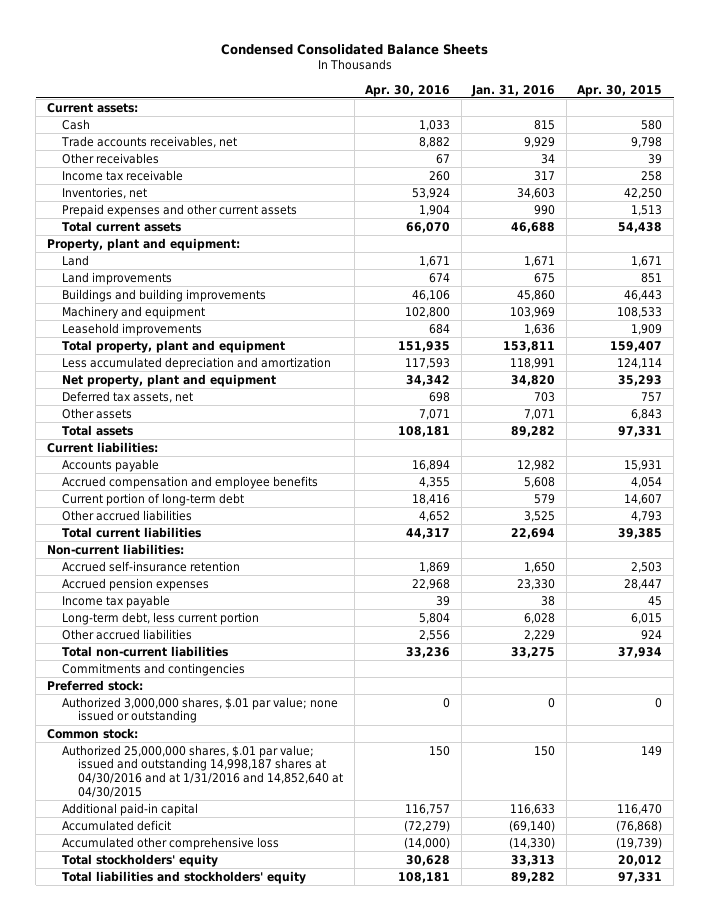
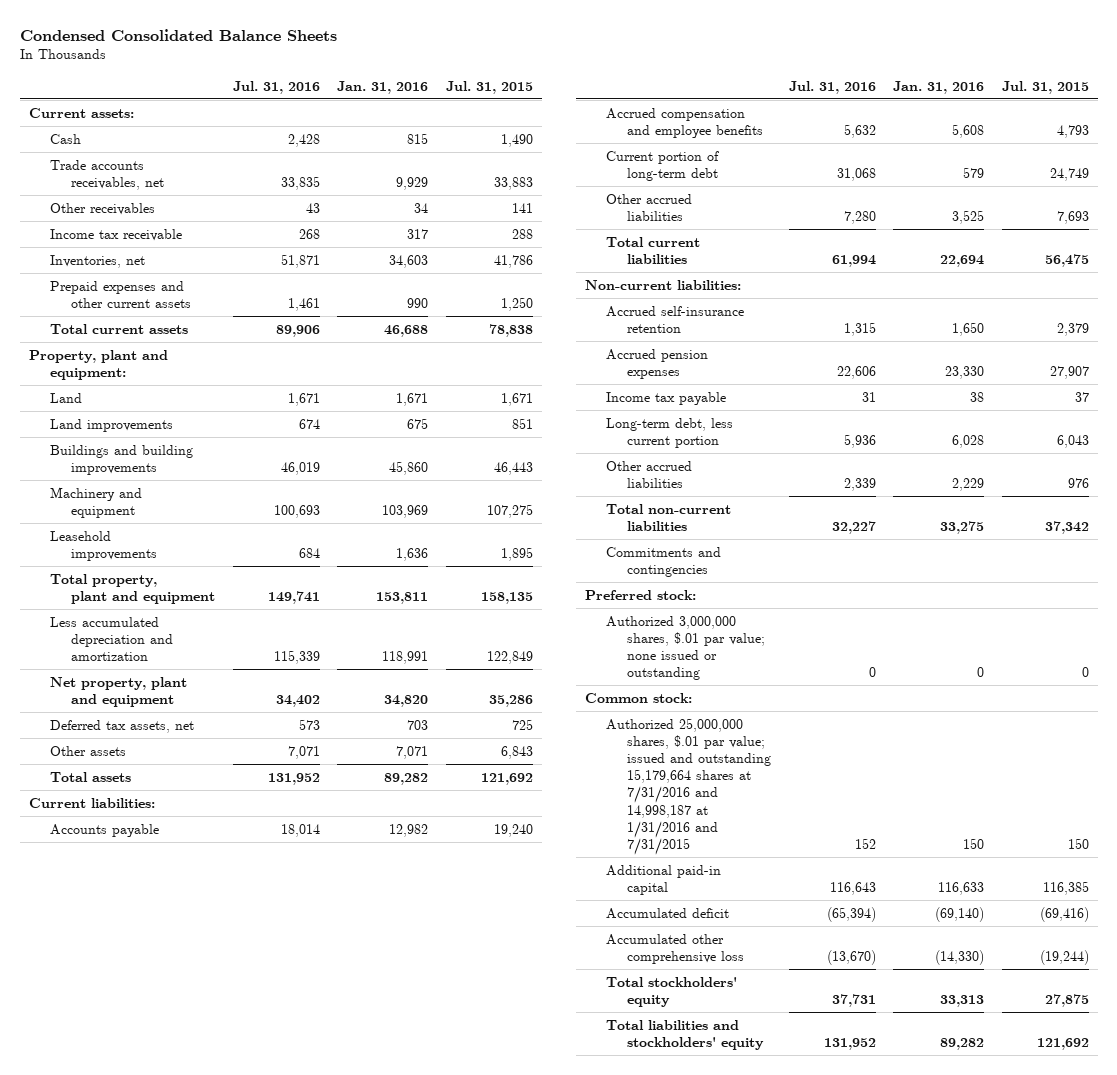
- | Apr. 30, 2016 | Jan. 31, 2016 | Apr. 30, 2015
+ | Jul. 31, 2016 | Jan. 31, 2016 | Jul. 31, 2015
- Authorized 25,000,000 shares, $.01 par value; issued and outstanding 14,998,187 shares at 04/30/2016 and at 1/31/2016 and 14,852,640 at 04/30/2015 | 150 | 150 | 149
+ Authorized 25,000,000 shares, $.01 par value; issued and outstanding 15,179,664 shares at 7/31/2016 and 14,998,187 at 1/31/2016 and 7/31/2015 | 152 | 150 | 150

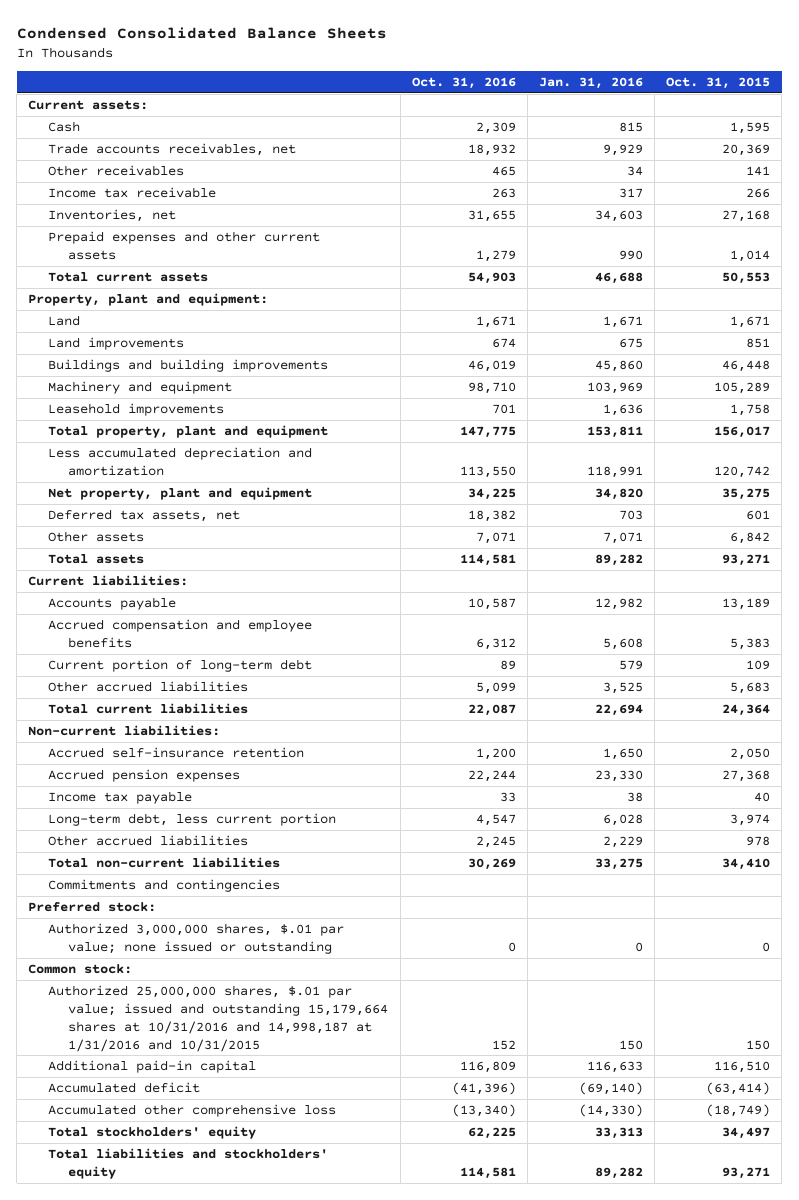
- | Jul. 31, 2016 | Jan. 31, 2016 | Jul. 31, 2015
+ | Oct. 31, 2016 | Jan. 31, 2016 | Oct. 31, 2015
- Authorized 25,000,000 shares, $.01 par value; issued and outstanding 15,179,664 shares at 7/31/2016 and 14,998,187 at 1/31/2016 and 7/31/2015 | 152 | 150 | 150
+ Authorized 25,000,000 shares, $.01 par value; issued and outstanding 15,179,664 shares at 10/31/2016 and 14,998,187 at 1/31/2016 and 10/31/2015 | 152 | 150 | 150

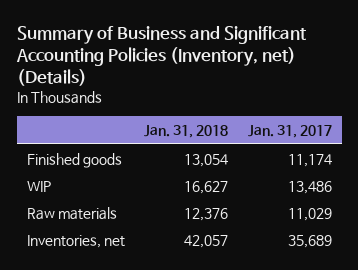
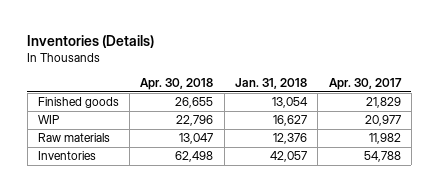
- Summary of Business and Significant Accounting Policies (Inventory, net) (Details)
+ Inventories (Details)
- | Jan. 31, 2018 | Jan. 31, 2017
+ | Apr. 30, 2018 | Jan. 31, 2018 | Apr. 30, 2017
- Inventories, net | 42,057 | 35,689
+ Inventories | 62,498 | 42,057 | 54,788

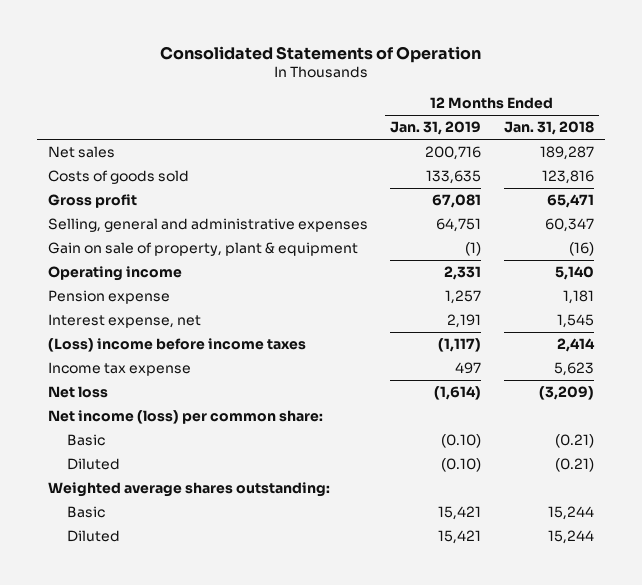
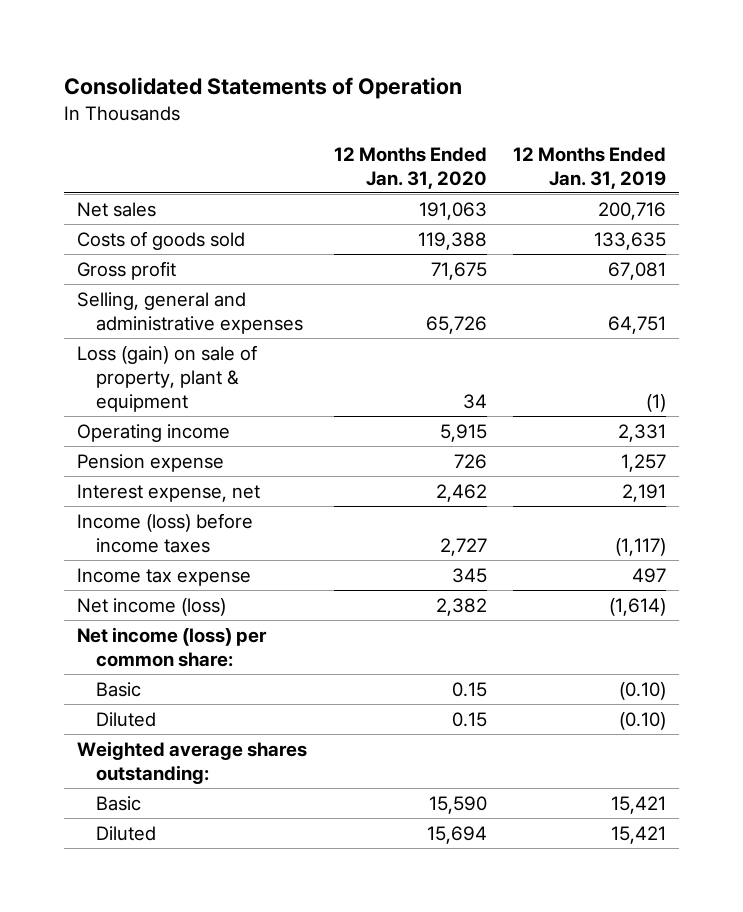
- | 12 Months Ended Jan. 31, 2019 | 12 Months Ended Jan. 31, 2018
+ | 12 Months Ended Jan. 31, 2020 | 12 Months Ended Jan. 31, 2019
- Gain on sale of property, plant & equipment | (1) | (16)
+ Loss (gain) on sale of property, plant & equipment | 34 | (1)
- (Loss) income before income taxes | (1,117) | 2,414
+ Income (loss) before income taxes | 2,727 | (1,117)
- Net loss | (1,614) | (3,209)
+ Net income (loss) | 2,382 | (1,614)

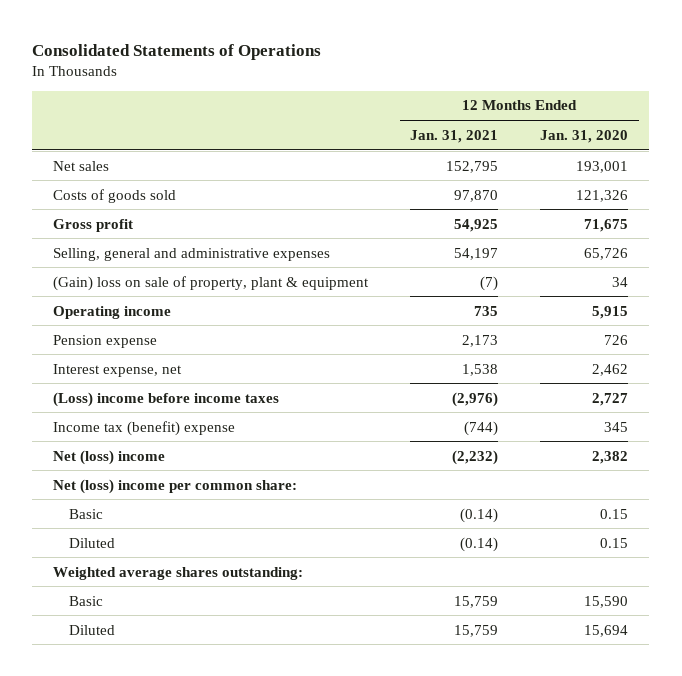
- Consolidated Statements of Operation
+ Consolidated Statements of Operations
- | 12 Months Ended Jan. 31, 2020 | 12 Months Ended Jan. 31, 2019
+ | 12 Months Ended Jan. 31, 2021 | 12 Months Ended Jan. 31, 2020
- Net sales | 191,063 | 200,716
- Costs of goods sold | 119,388 | 133,635
+ Net sales | 152,795 | 193,001
+ Costs of goods sold | 97,870 | 121,326
- Loss (gain) on sale of property, plant & equipment | 34 | (1)
+ (Gain) loss on sale of property, plant & equipment | (7) | 34
- Income (loss) before income taxes | 2,727 | (1,117)
- Income tax expense | 345 | 497
- Net income (loss) | 2,382 | (1,614)
- Net income (loss) per common share:
+ (Loss) income before income taxes | (2,976) | 2,727
+ Income tax (benefit) expense | (744) | 345
+ Net (loss) income | (2,232) | 2,382
+ Net (loss) income per common share:

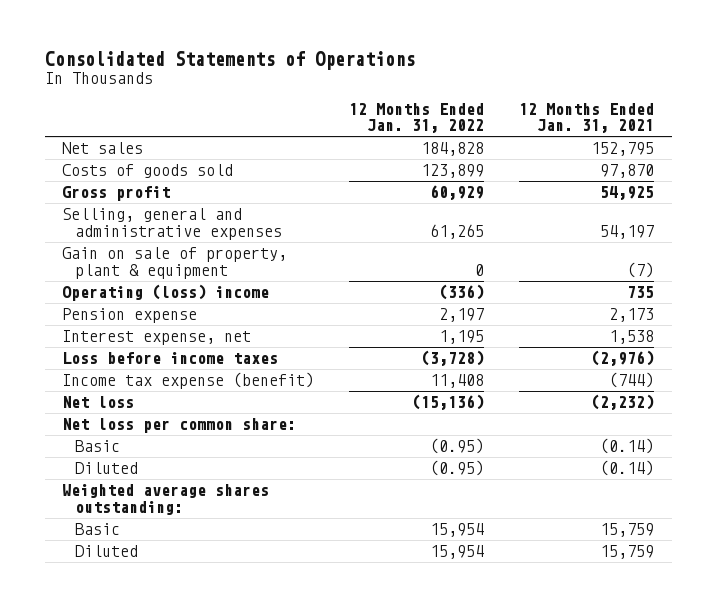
- | 12 Months Ended Jan. 31, 2021 | 12 Months Ended Jan. 31, 2020
+ | 12 Months Ended Jan. 31, 2022 | 12 Months Ended Jan. 31, 2021
- (Gain) loss on sale of property, plant & equipment | (7) | 34
- Operating income | 735 | 5,915
+ Gain on sale of property, plant & equipment | 0 | (7)
+ Operating (loss) income | (336) | 735
- (Loss) income before income taxes | (2,976) | 2,727
- Income tax (benefit) expense | (744) | 345
- Net (loss) income | (2,232) | 2,382
- Net (loss) income per common share:
+ Loss before income taxes | (3,728) | (2,976)
+ Income tax expense (benefit) | 11,408 | (744)
+ Net loss | (15,136) | (2,232)
+ Net loss per common share:

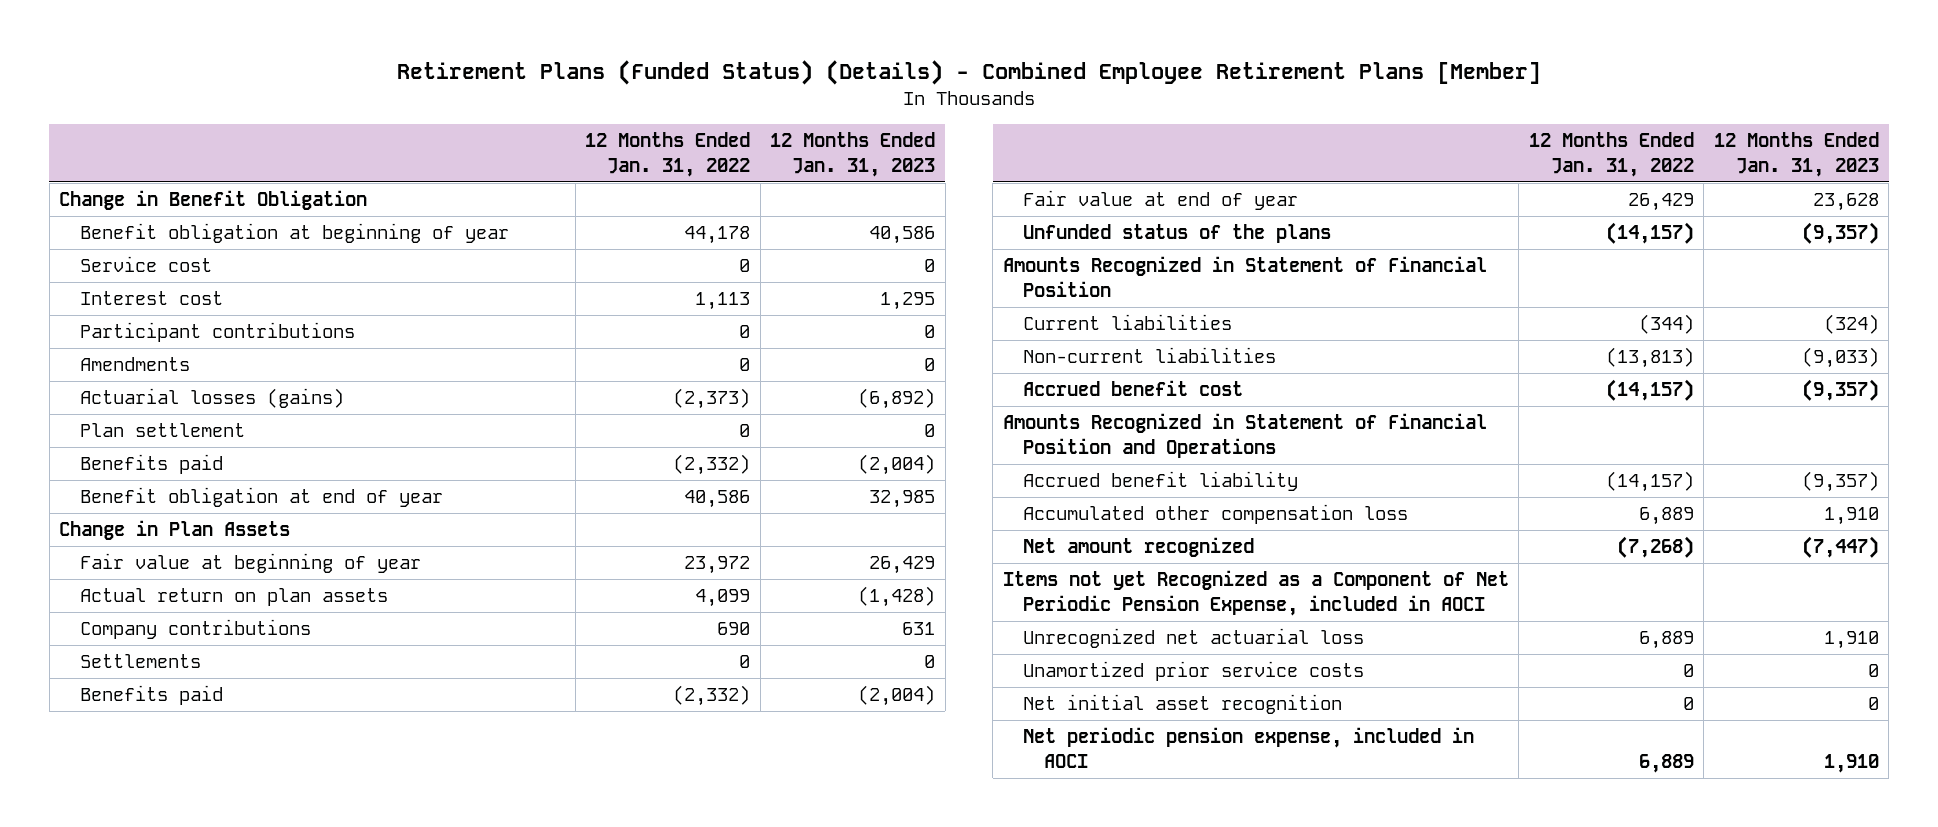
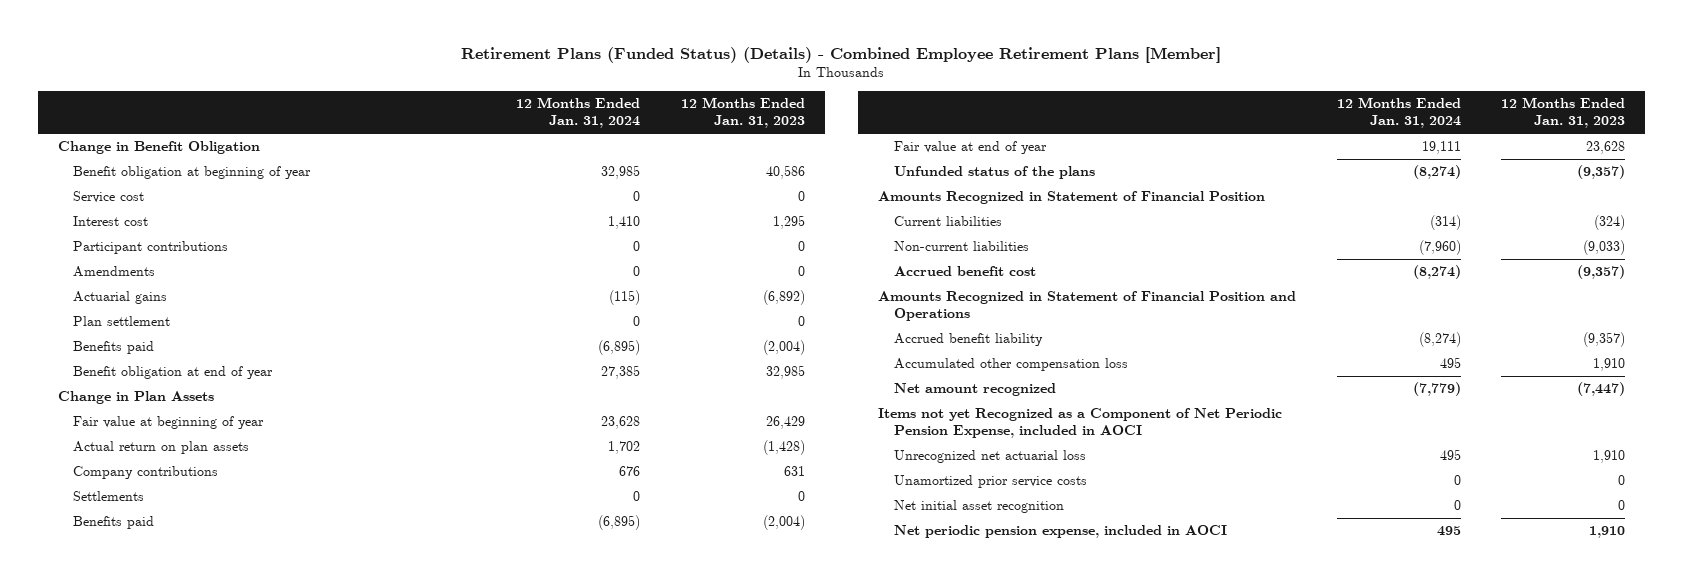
- | 12 Months Ended Jan. 31, 2022 | 12 Months Ended Jan. 31, 2023
+ | 12 Months Ended Jan. 31, 2024 | 12 Months Ended Jan. 31, 2023
- Actuarial losses (gains) | (2,373) | (6,892)
+ Actuarial gains | (115) | (6,892)

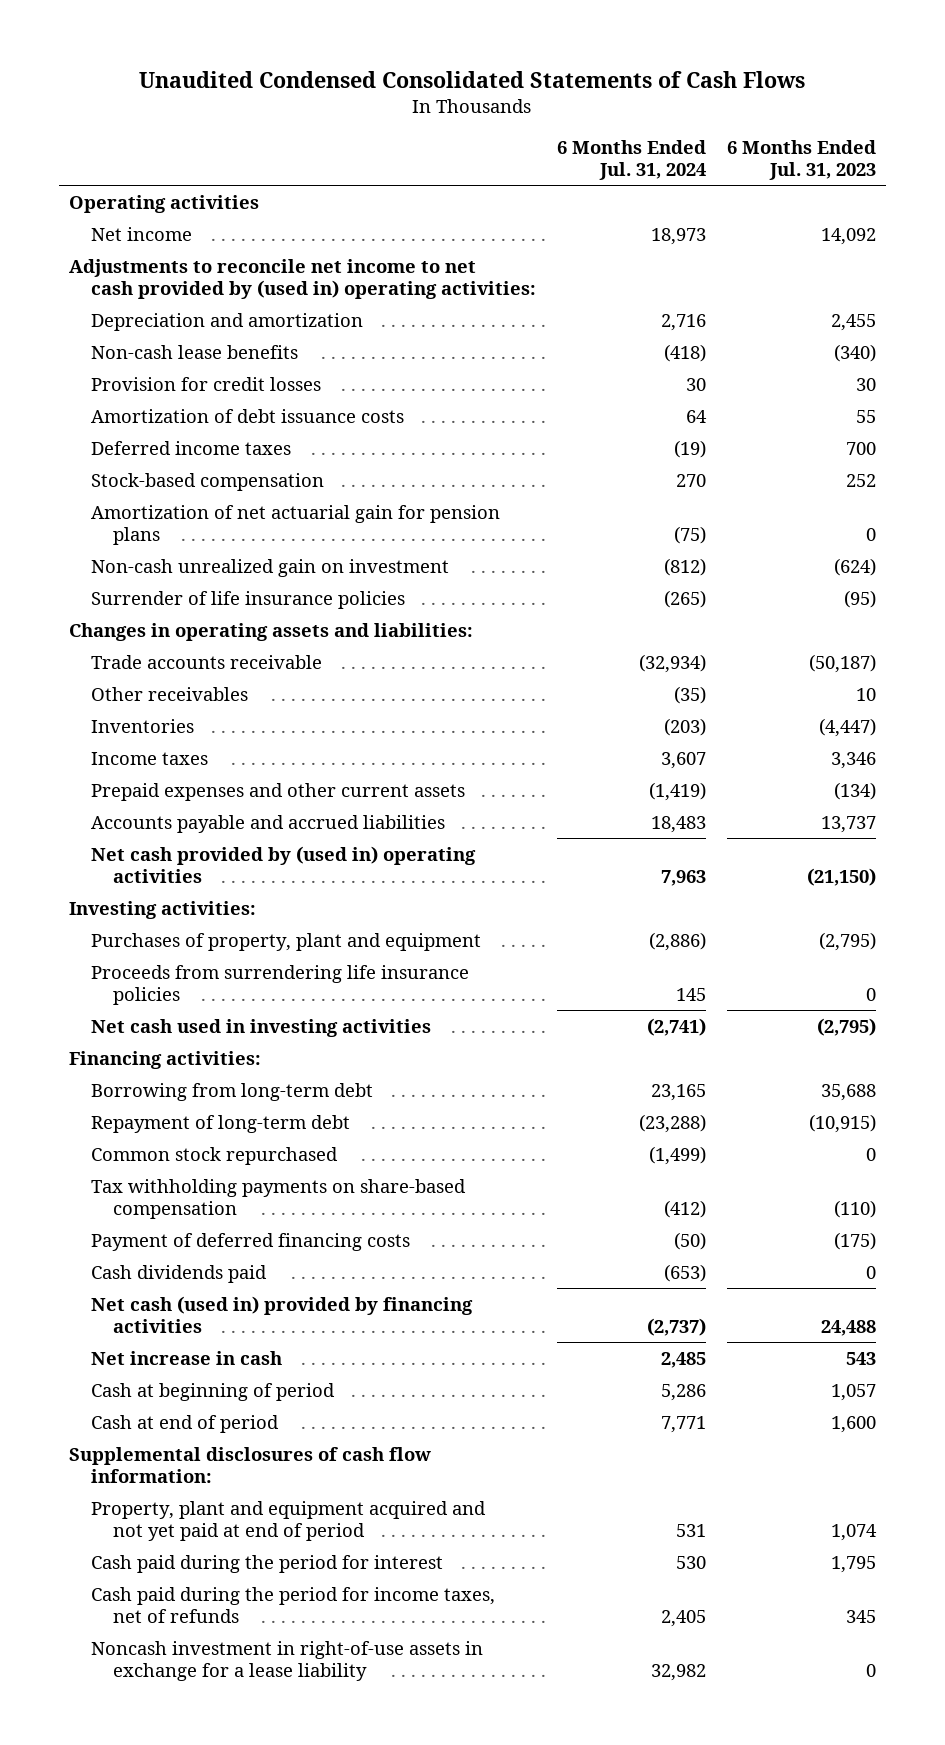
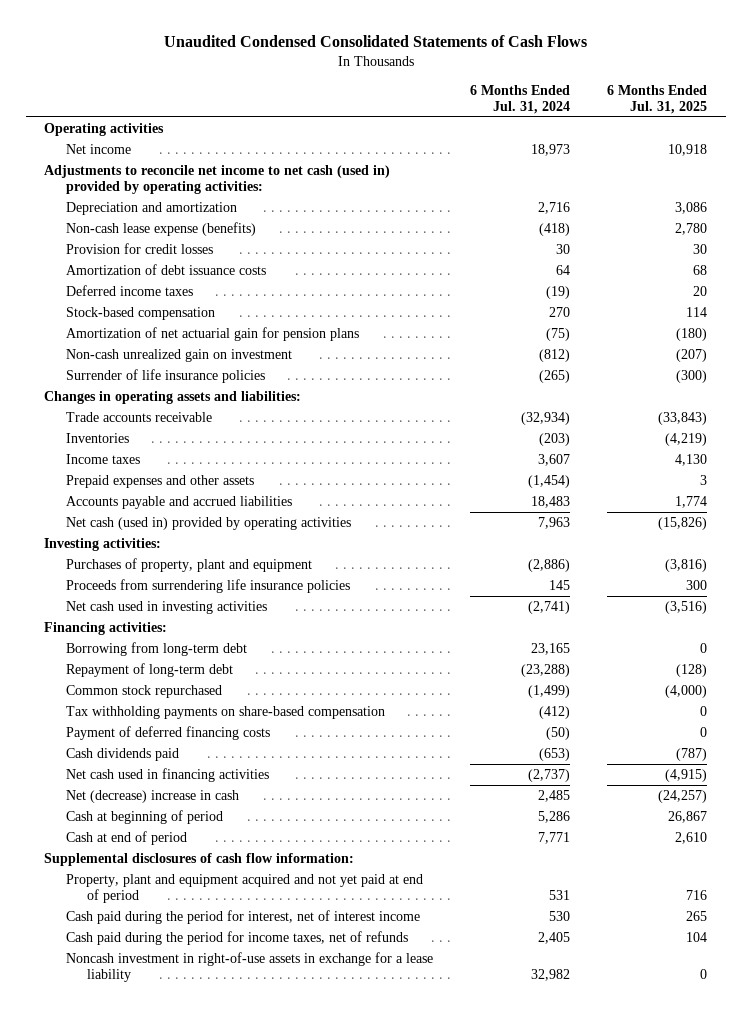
- | 6 Months Ended Jul. 31, 2024 | 6 Months Ended Jul. 31, 2023
+ | 6 Months Ended Jul. 31, 2024 | 6 Months Ended Jul. 31, 2025
- Adjustments to reconcile net income to net cash provided by (used in) operating activities:
+ Adjustments to reconcile net income to net cash (used in) provided by operating activities:
- Non-cash lease benefits | (418) | (340)
+ Non-cash lease expense (benefits) | (418) | 2,780
- Other receivables | (35) | 10
- Prepaid expenses and other current assets | (1,419) | (134)
+ Prepaid expenses and other assets | (1,454) | 3
- Net cash provided by (used in) operating activities | 7,963 | (21,150)
+ Net cash (used in) provided by operating activities | 7,963 | (15,826)
- Net cash (used in) provided by financing activities | (2,737) | 24,488
- Net increase in cash | 2,485 | 543
+ Net cash used in financing activities | (2,737) | (4,915)
+ Net (decrease) increase in cash | 2,485 | (24,257)
- Cash paid during the period for interest | 530 | 1,795
+ Cash paid during the period for interest, net of interest income | 530 | 265

